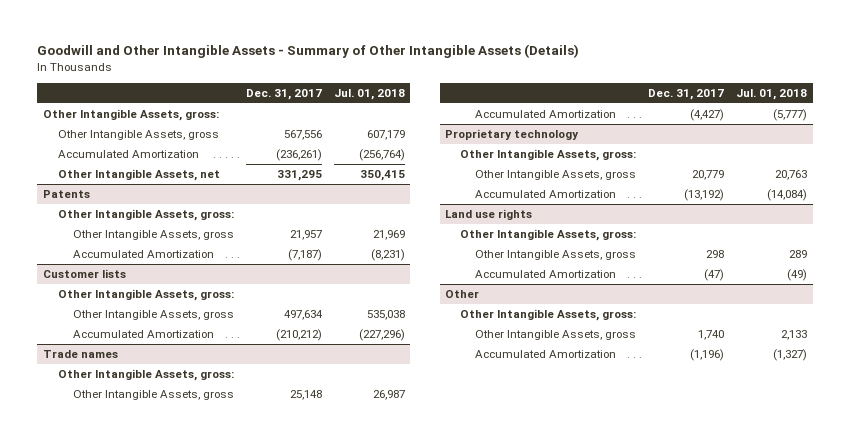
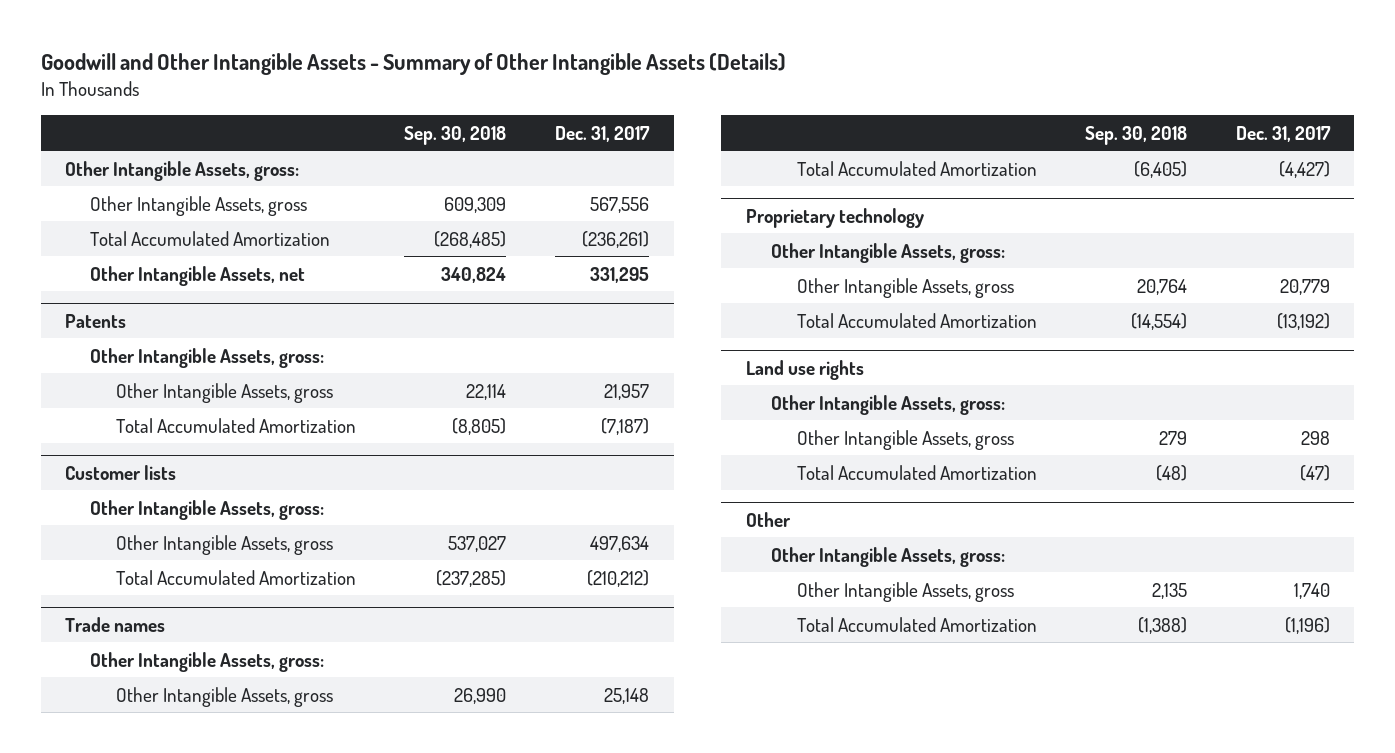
- | Dec. 31, 2017 | Jul. 01, 2018
+ | Sep. 30, 2018 | Dec. 31, 2017
- Accumulated Amortization | (236,261) | (256,764)
+ Total Accumulated Amortization | (268,485) | (236,261)
@ Patents
- Accumulated Amortization | (7,187) | (8,231)
+ Total Accumulated Amortization | (8,805) | (7,187)
@ Customer lists
- Accumulated Amortization | (210,212) | (227,296)
+ Total Accumulated Amortization | (237,285) | (210,212)
@ Trade names
- Accumulated Amortization | (4,427) | (5,777)
+ Total Accumulated Amortization | (6,405) | (4,427)
@ Proprietary technology
- Accumulated Amortization | (13,192) | (14,084)
+ Total Accumulated Amortization | (14,554) | (13,192)
@ Land use rights
- Accumulated Amortization | (47) | (49)
+ Total Accumulated Amortization | (48) | (47)
@ Other
- Accumulated Amortization | (1,196) | (1,327)
+ Total Accumulated Amortization | (1,388) | (1,196)

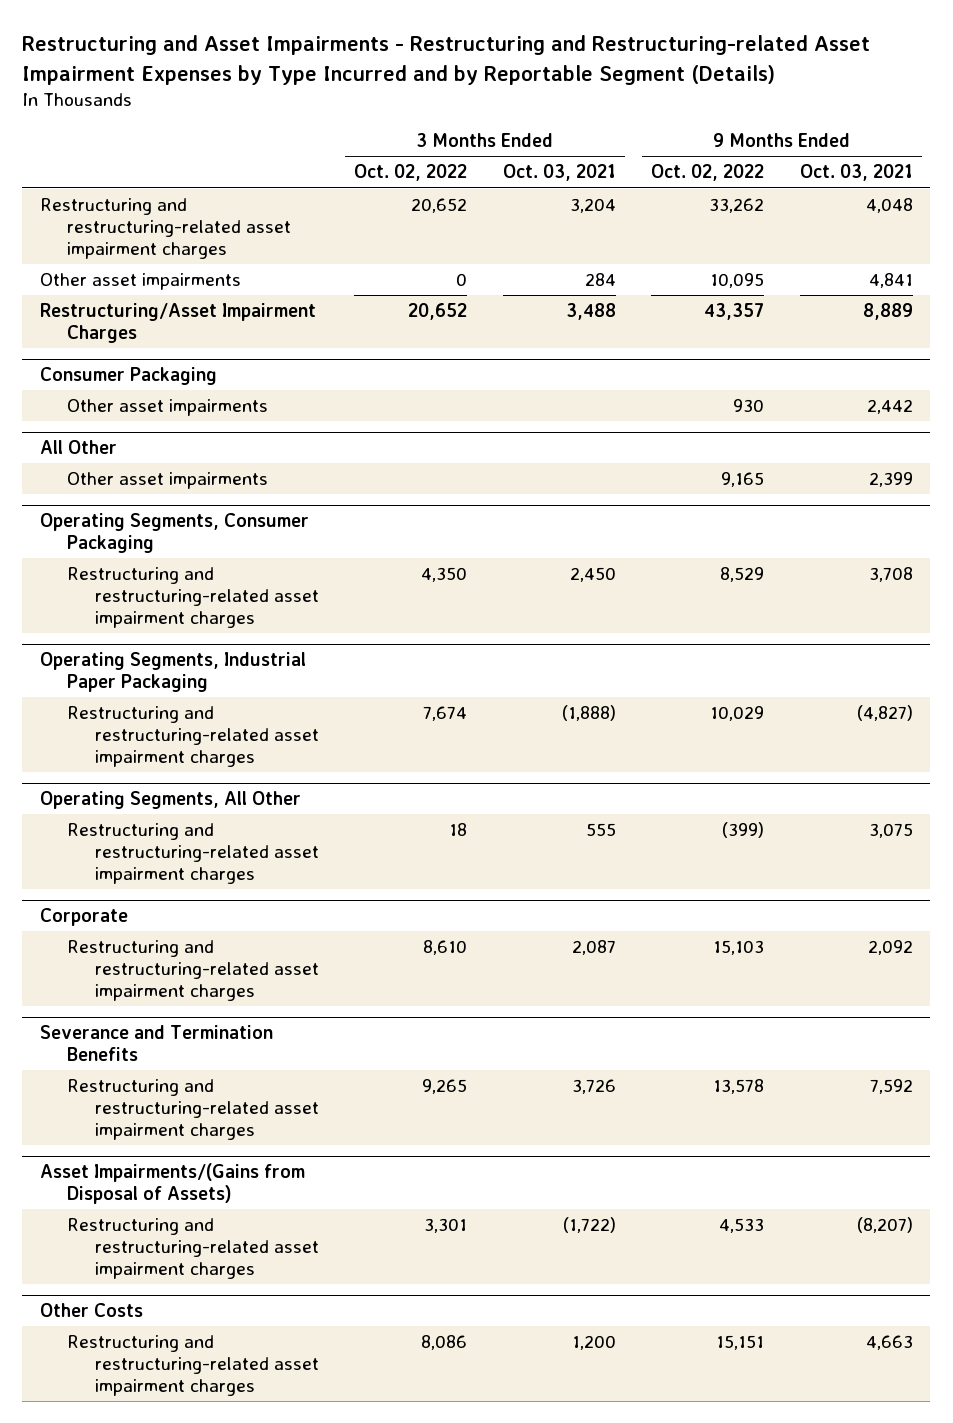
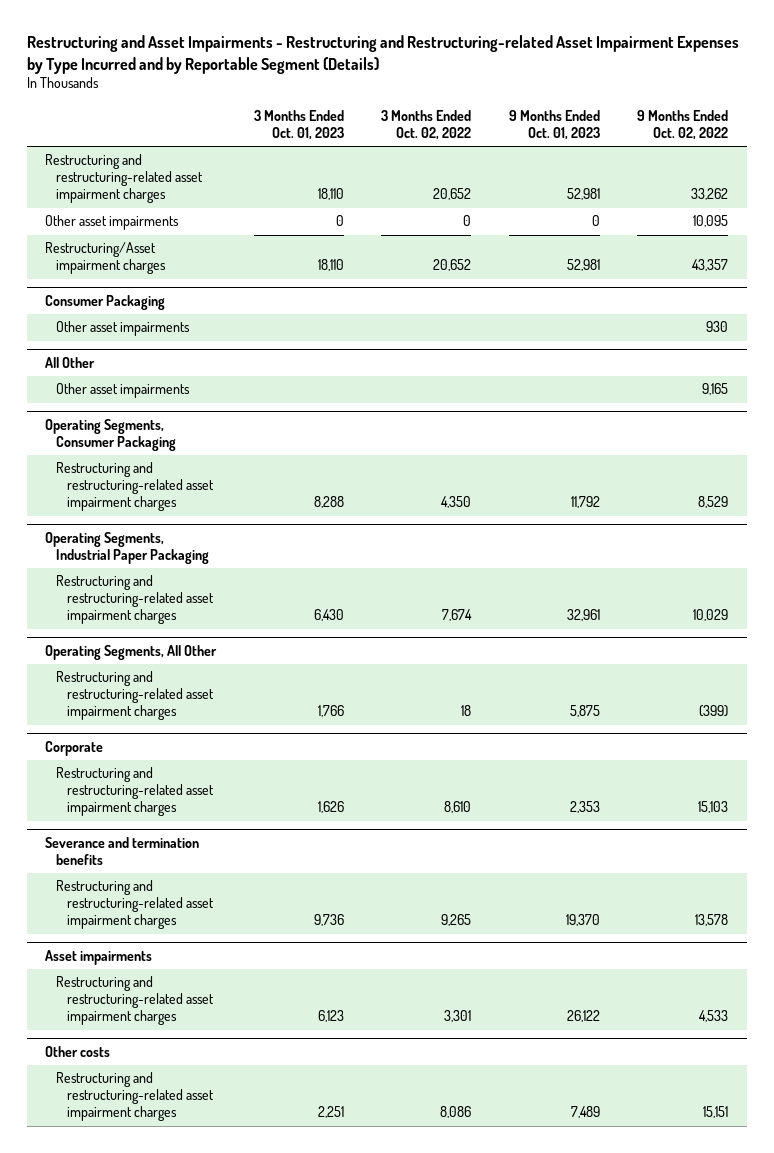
- | 3 Months Ended Oct. 02, 2022 | 3 Months Ended Oct. 03, 2021 | 9 Months Ended Oct. 02, 2022 | 9 Months Ended Oct. 03, 2021
+ | 3 Months Ended Oct. 01, 2023 | 3 Months Ended Oct. 02, 2022 | 9 Months Ended Oct. 01, 2023 | 9 Months Ended Oct. 02, 2022
- Restructuring/Asset Impairment Charges | 20,652 | 3,488 | 43,357 | 8,889
+ Restructuring/Asset impairment charges | 18,110 | 20,652 | 52,981 | 43,357
- Severance and Termination Benefits
+ Severance and termination benefits
- Asset Impairments/(Gains from Disposal of Assets)
+ Asset impairments
- Other Costs
+ Other costs

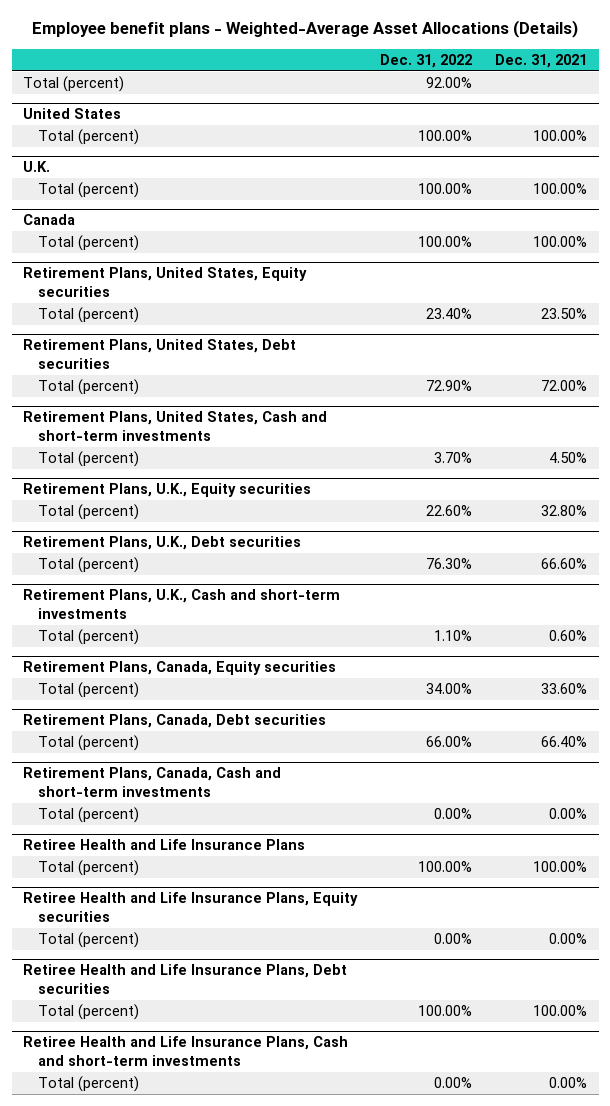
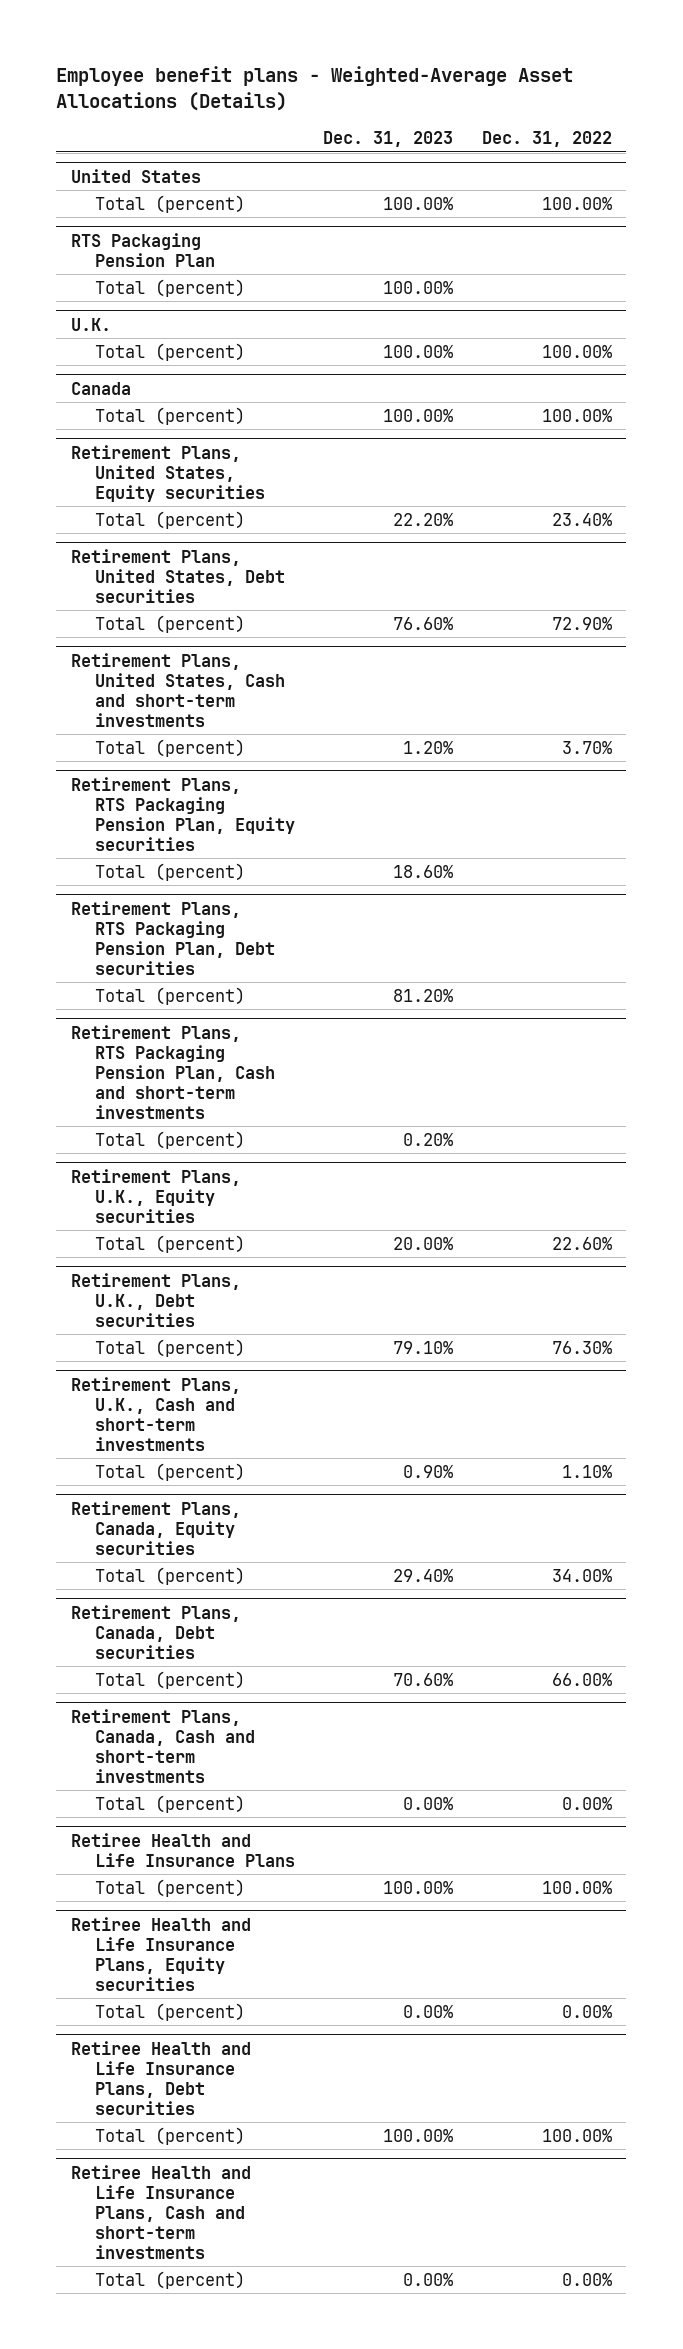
- | Dec. 31, 2022 | Dec. 31, 2021
+ | Dec. 31, 2023 | Dec. 31, 2022
- Total (percent) | 92.00% |
+ RTS Packaging Pension Plan
+ Total (percent) | 100.00% |
+ Retirement Plans, RTS Packaging Pension Plan, Equity securities
+ Total (percent) | 18.60% |
+ Retirement Plans, RTS Packaging Pension Plan, Debt securities
+ Total (percent) | 81.20% |
+ Retirement Plans, RTS Packaging Pension Plan, Cash and short-term investments
+ Total (percent) | 0.20% |

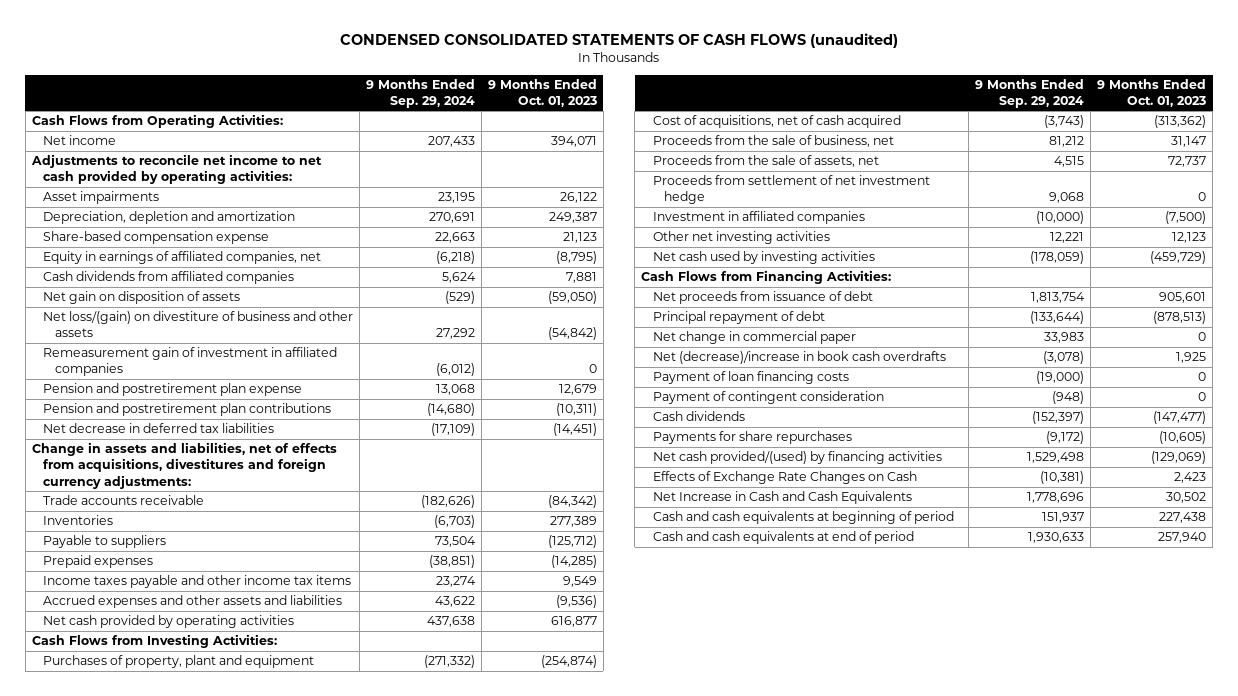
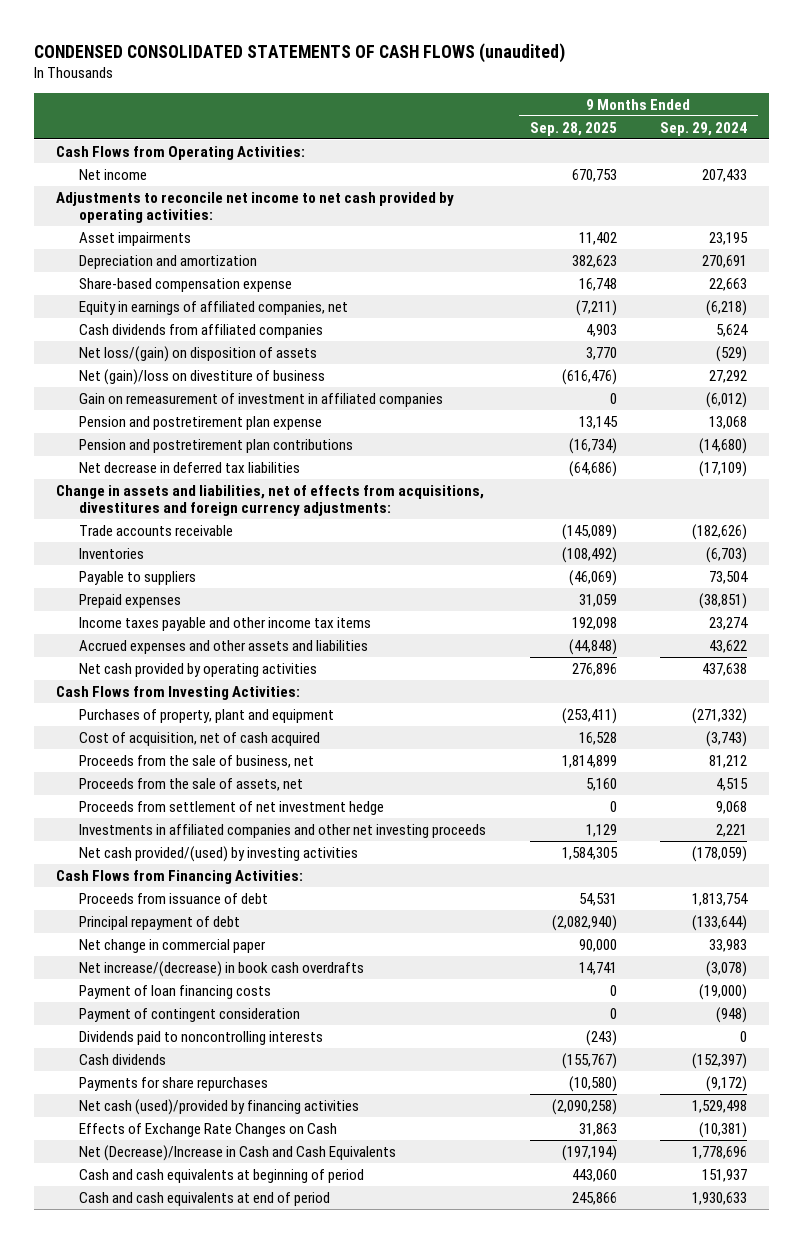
- | 9 Months Ended Sep. 29, 2024 | 9 Months Ended Oct. 01, 2023
+ | 9 Months Ended Sep. 28, 2025 | 9 Months Ended Sep. 29, 2024
- Depreciation, depletion and amortization | 270,691 | 249,387
+ Depreciation and amortization | 382,623 | 270,691
- Net gain on disposition of assets | (529) | (59,050)
- Net loss/(gain) on divestiture of business and other assets | 27,292 | (54,842)
- Remeasurement gain of investment in affiliated companies | (6,012) | 0
+ Net loss/(gain) on disposition of assets | 3,770 | (529)
+ Net (gain)/loss on divestiture of business | (616,476) | 27,292
+ Gain on remeasurement of investment in affiliated companies | 0 | (6,012)
- Cost of acquisitions, net of cash acquired | (3,743) | (313,362)
+ Cost of acquisition, net of cash acquired | 16,528 | (3,743)
- Investment in affiliated companies | (10,000) | (7,500)
- Other net investing activities | 12,221 | 12,123
- Net cash used by investing activities | (178,059) | (459,729)
+ Investments in affiliated companies and other net investing proceeds | 1,129 | 2,221
+ Net cash provided/(used) by investing activities | 1,584,305 | (178,059)
- Net proceeds from issuance of debt | 1,813,754 | 905,601
+ Proceeds from issuance of debt | 54,531 | 1,813,754
- Net (decrease)/increase in book cash overdrafts | (3,078) | 1,925
+ Net increase/(decrease) in book cash overdrafts | 14,741 | (3,078)
+ Dividends paid to noncontrolling interests | (243) | 0
- Net cash provided/(used) by financing activities | 1,529,498 | (129,069)
+ Net cash (used)/provided by financing activities | (2,090,258) | 1,529,498
- Net Increase in Cash and Cash Equivalents | 1,778,696 | 30,502
+ Net (Decrease)/Increase in Cash and Cash Equivalents | (197,194) | 1,778,696

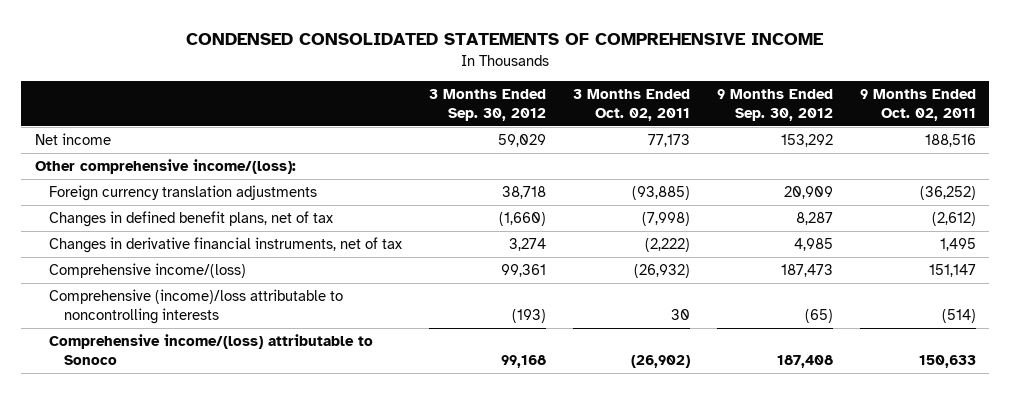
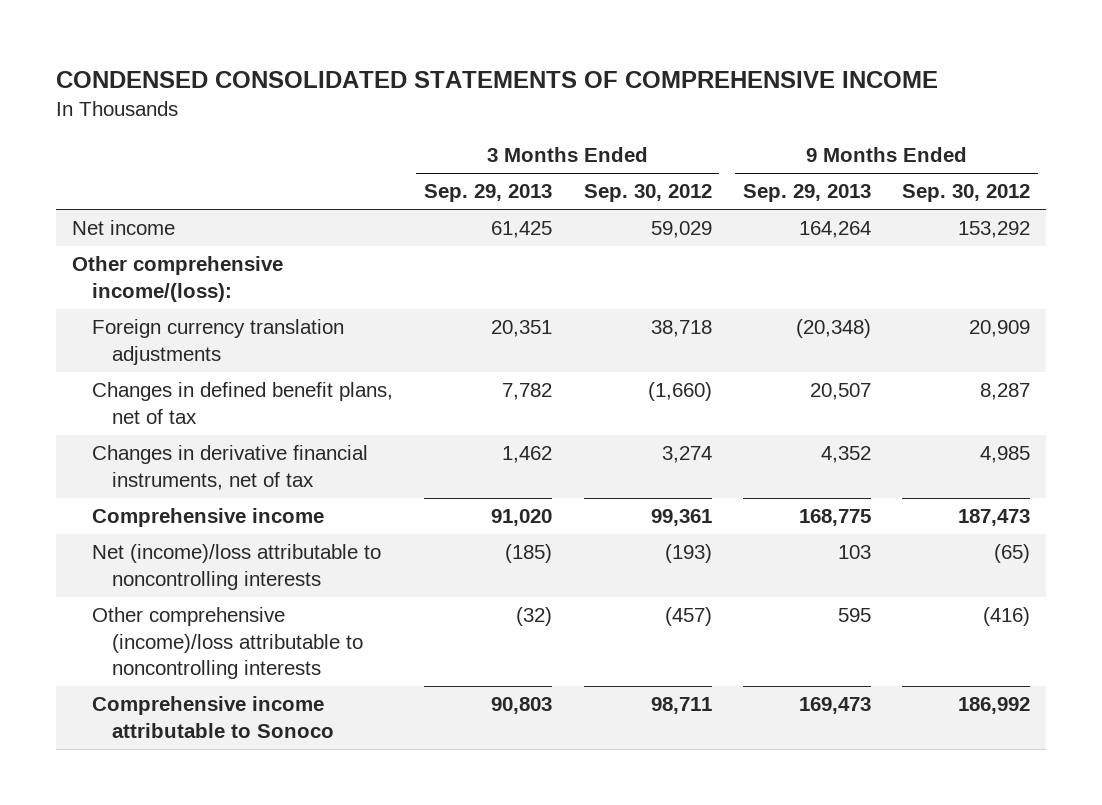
- | 3 Months Ended Sep. 30, 2012 | 3 Months Ended Oct. 02, 2011 | 9 Months Ended Sep. 30, 2012 | 9 Months Ended Oct. 02, 2011
+ | 3 Months Ended Sep. 29, 2013 | 3 Months Ended Sep. 30, 2012 | 9 Months Ended Sep. 29, 2013 | 9 Months Ended Sep. 30, 2012
- Comprehensive income/(loss) | 99,361 | (26,932) | 187,473 | 151,147
- Comprehensive (income)/loss attributable to noncontrolling interests | (193) | 30 | (65) | (514)
- Comprehensive income/(loss) attributable to Sonoco | 99,168 | (26,902) | 187,408 | 150,633
+ Comprehensive income | 91,020 | 99,361 | 168,775 | 187,473
+ Net (income)/loss attributable to noncontrolling interests | (185) | (193) | 103 | (65)
+ Other comprehensive (income)/loss attributable to noncontrolling interests | (32) | (457) | 595 | (416)
+ Comprehensive income attributable to Sonoco | 90,803 | 98,711 | 169,473 | 186,992

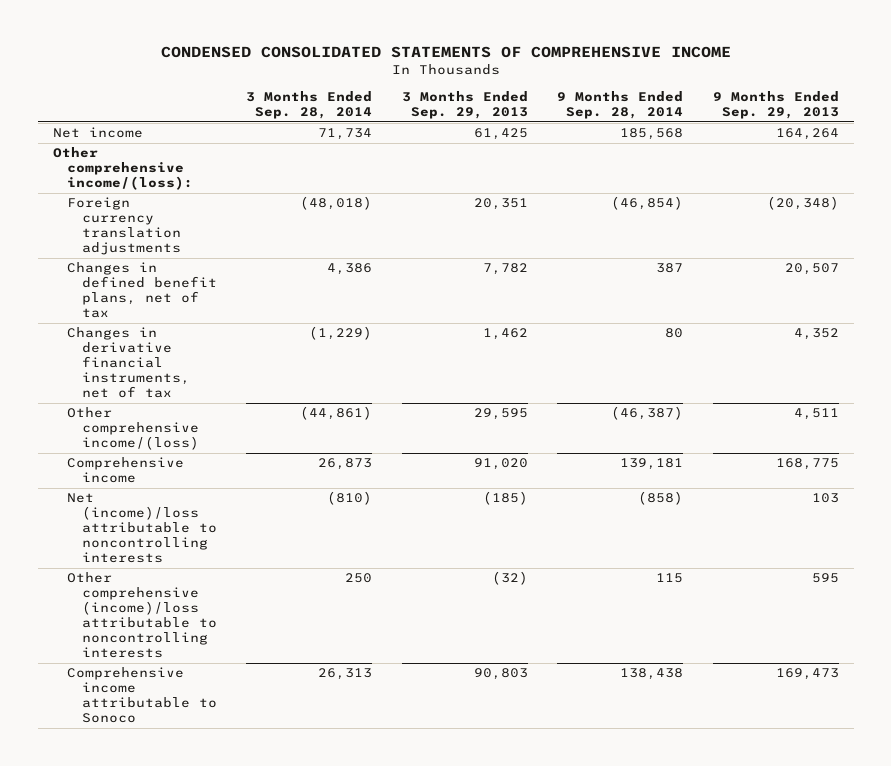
- | 3 Months Ended Sep. 29, 2013 | 3 Months Ended Sep. 30, 2012 | 9 Months Ended Sep. 29, 2013 | 9 Months Ended Sep. 30, 2012
+ | 3 Months Ended Sep. 28, 2014 | 3 Months Ended Sep. 29, 2013 | 9 Months Ended Sep. 28, 2014 | 9 Months Ended Sep. 29, 2013
+ Other comprehensive income/(loss) | (44,861) | 29,595 | (46,387) | 4,511

